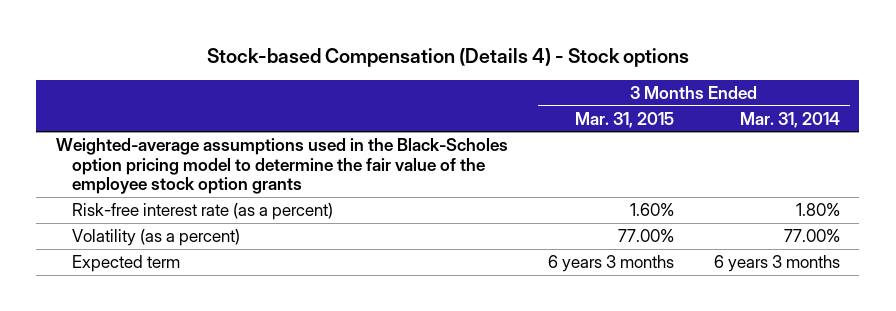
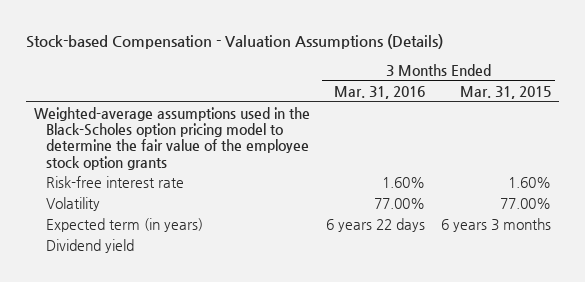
- Stock-based Compensation (Details 4) - Stock options
+ Stock-based Compensation - Valuation Assumptions (Details)
- | 3 Months Ended Mar. 31, 2015 | 3 Months Ended Mar. 31, 2014
+ | 3 Months Ended Mar. 31, 2016 | 3 Months Ended Mar. 31, 2015
- Risk-free interest rate (as a percent) | 1.60% | 1.80%
- Volatility (as a percent) | 77.00% | 77.00%
- Expected term | 6 years 3 months | 6 years 3 months
+ Risk-free interest rate | 1.60% | 1.60%
+ Volatility | 77.00% | 77.00%
+ Expected term (in years) | 6 years 22 days | 6 years 3 months
+ Dividend yield

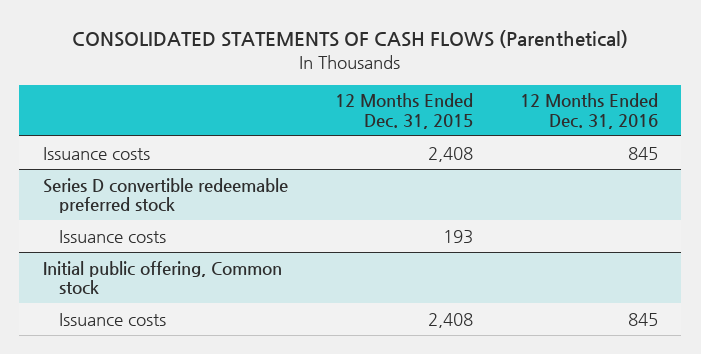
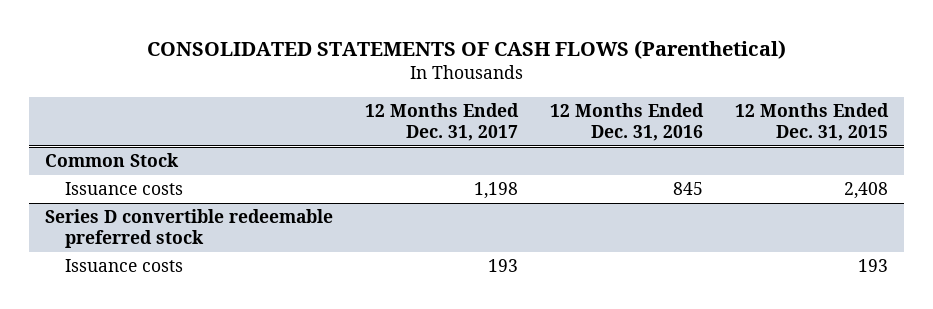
- | 12 Months Ended Dec. 31, 2015 | 12 Months Ended Dec. 31, 2016
+ | 12 Months Ended Dec. 31, 2017 | 12 Months Ended Dec. 31, 2016 | 12 Months Ended Dec. 31, 2015
+ Common Stock
- Initial public offering, Common stock
- Issuance costs | 2,408 | 845

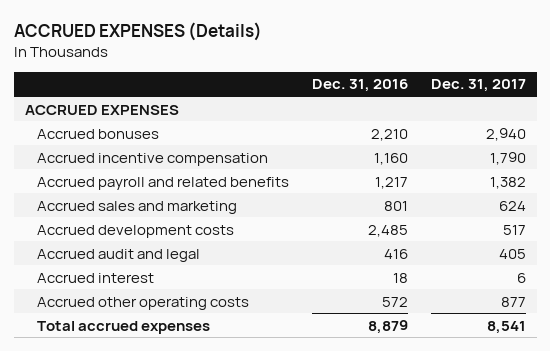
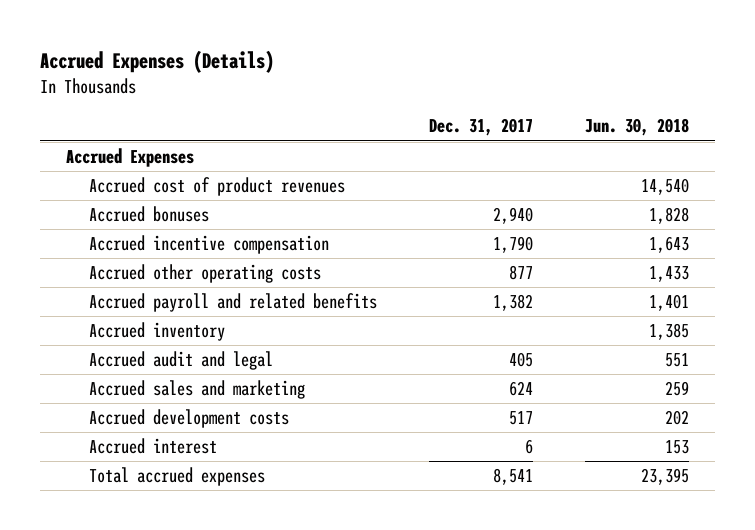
- ACCRUED EXPENSES (Details)
+ Accrued Expenses (Details)
- | Dec. 31, 2016 | Dec. 31, 2017
+ | Dec. 31, 2017 | Jun. 30, 2018
- ACCRUED EXPENSES
+ Accrued Expenses
+ Accrued cost of product revenues | | 14,540
moved up: Accrued other operating costs | 877 | 1,433
+ Accrued inventory | | 1,385
moved up: Accrued audit and legal | 405 | 551

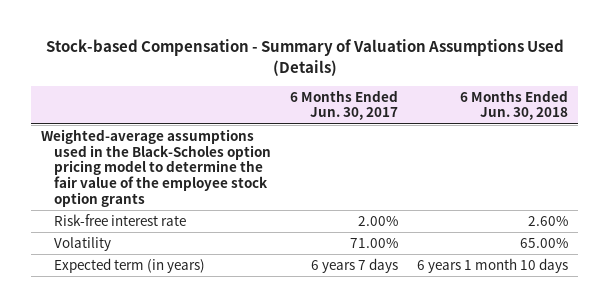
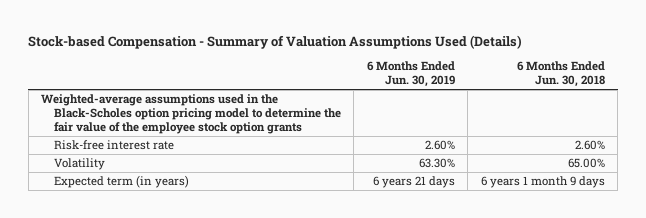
- | 6 Months Ended Jun. 30, 2017 | 6 Months Ended Jun. 30, 2018
+ | 6 Months Ended Jun. 30, 2019 | 6 Months Ended Jun. 30, 2018
- Expected term (in years) | 6 years 7 days | 6 years 1 month 10 days
+ Expected term (in years) | 6 years 21 days | 6 years 1 month 9 days

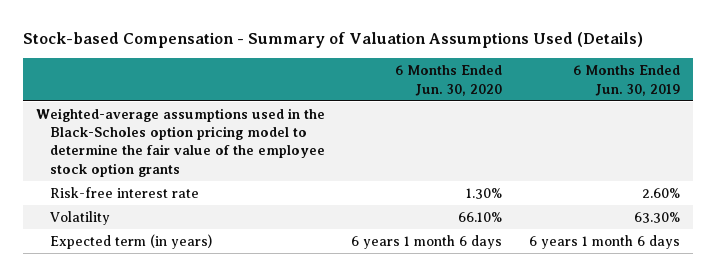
- | 6 Months Ended Jun. 30, 2019 | 6 Months Ended Jun. 30, 2018
+ | 6 Months Ended Jun. 30, 2020 | 6 Months Ended Jun. 30, 2019
- Expected term (in years) | 6 years 21 days | 6 years 1 month 9 days
+ Expected term (in years) | 6 years 1 month 6 days | 6 years 1 month 6 days

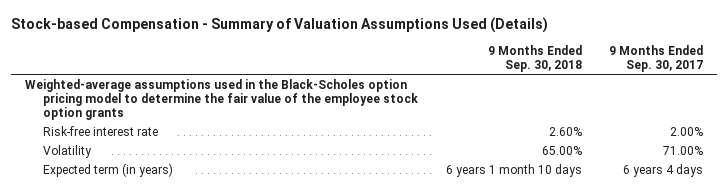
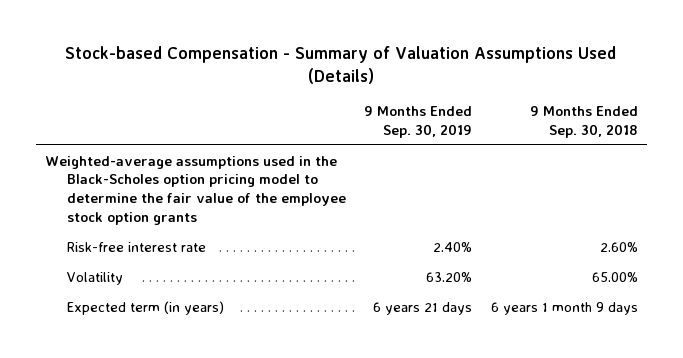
- | 9 Months Ended Sep. 30, 2018 | 9 Months Ended Sep. 30, 2017
+ | 9 Months Ended Sep. 30, 2019 | 9 Months Ended Sep. 30, 2018
- Expected term (in years) | 6 years 1 month 10 days | 6 years 4 days
+ Expected term (in years) | 6 years 21 days | 6 years 1 month 9 days

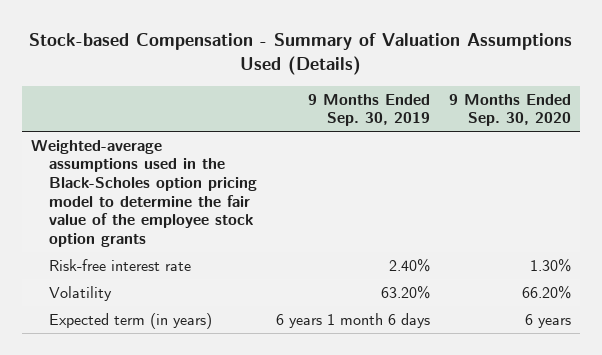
- | 9 Months Ended Sep. 30, 2019 | 9 Months Ended Sep. 30, 2018
+ | 9 Months Ended Sep. 30, 2019 | 9 Months Ended Sep. 30, 2020
- Expected term (in years) | 6 years 21 days | 6 years 1 month 9 days
+ Expected term (in years) | 6 years 1 month 6 days | 6 years

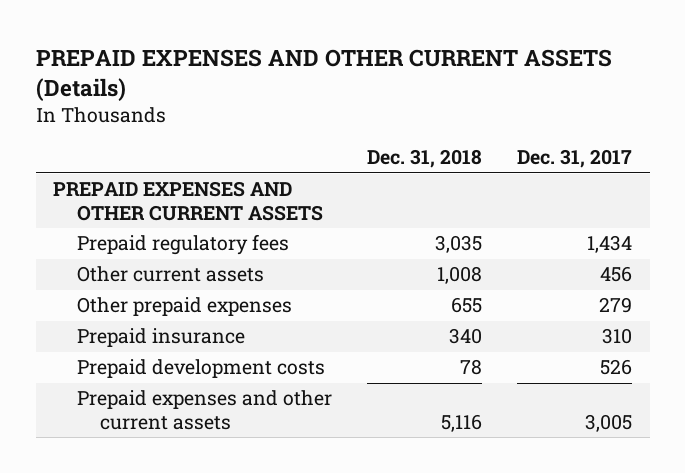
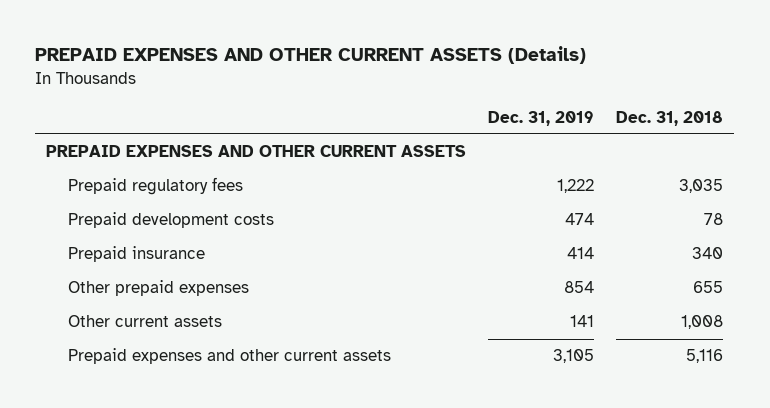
- | Dec. 31, 2018 | Dec. 31, 2017
+ | Dec. 31, 2019 | Dec. 31, 2018
moved down: Prepaid insurance | 414 | 340
moved down: Other prepaid expenses | 854 | 655
moved down: Other current assets | 141 | 1,008

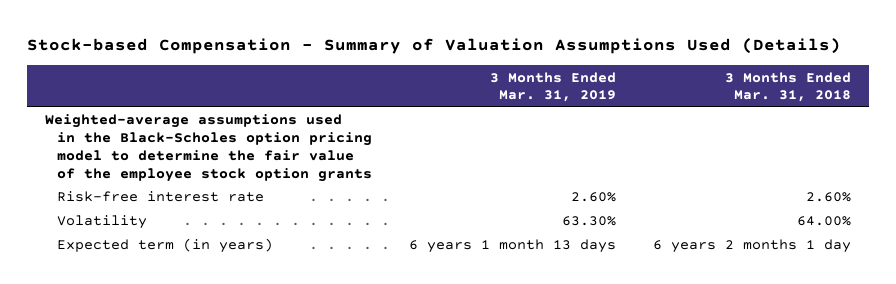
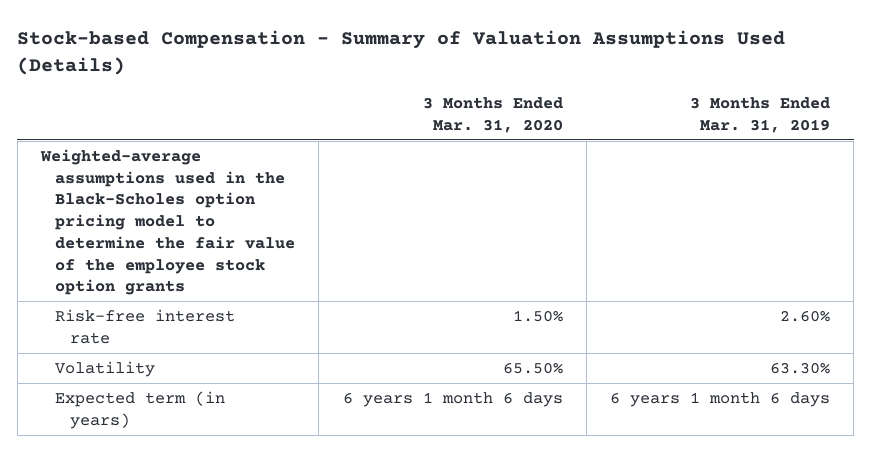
- | 3 Months Ended Mar. 31, 2019 | 3 Months Ended Mar. 31, 2018
+ | 3 Months Ended Mar. 31, 2020 | 3 Months Ended Mar. 31, 2019
- Expected term (in years) | 6 years 1 month 13 days | 6 years 2 months 1 day
+ Expected term (in years) | 6 years 1 month 6 days | 6 years 1 month 6 days

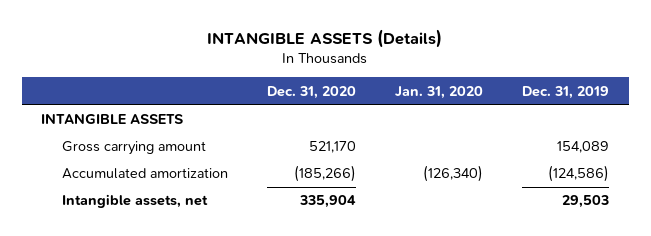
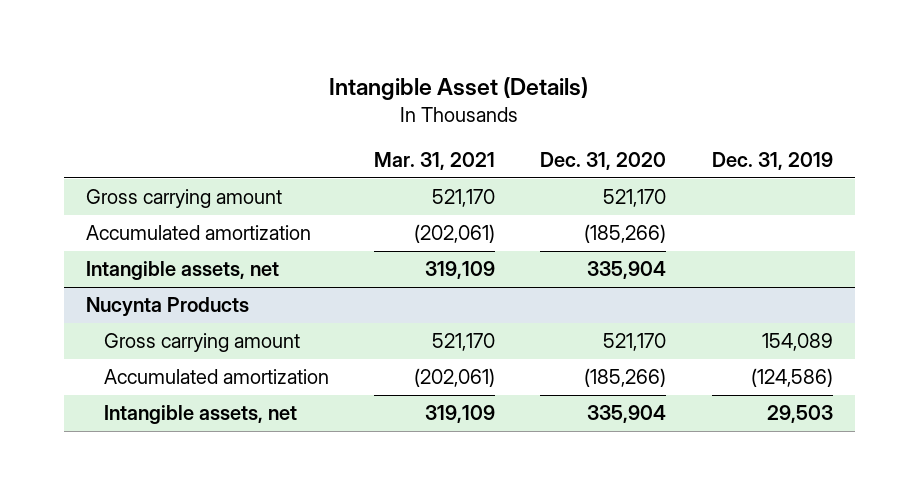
- INTANGIBLE ASSETS (Details)
+ Intangible Asset (Details)
- | Dec. 31, 2020 | Jan. 31, 2020 | Dec. 31, 2019
+ | Mar. 31, 2021 | Dec. 31, 2020 | Dec. 31, 2019
- INTANGIBLE ASSETS
+ Gross carrying amount | 521,170 | 521,170 |
+ Accumulated amortization | (202,061) | (185,266) |
+ Intangible assets, net | 319,109 | 335,904 |
+ Nucynta Products

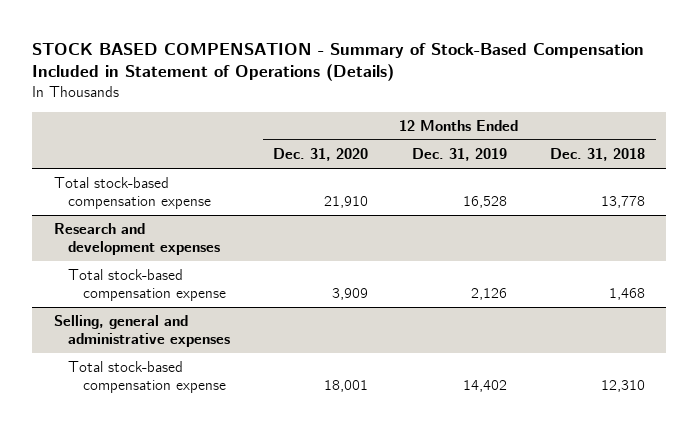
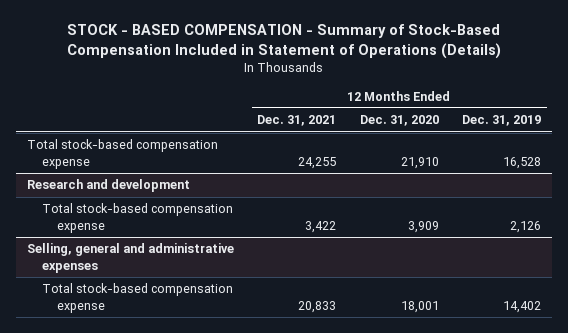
- STOCK BASED COMPENSATION - Summary of Stock-Based Compensation Included in Statement of Operations (Details)
+ STOCK - BASED COMPENSATION - Summary of Stock-Based Compensation Included in Statement of Operations (Details)
- | 12 Months Ended Dec. 31, 2020 | 12 Months Ended Dec. 31, 2019 | 12 Months Ended Dec. 31, 2018
+ | 12 Months Ended Dec. 31, 2021 | 12 Months Ended Dec. 31, 2020 | 12 Months Ended Dec. 31, 2019
- Research and development expenses
+ Research and development

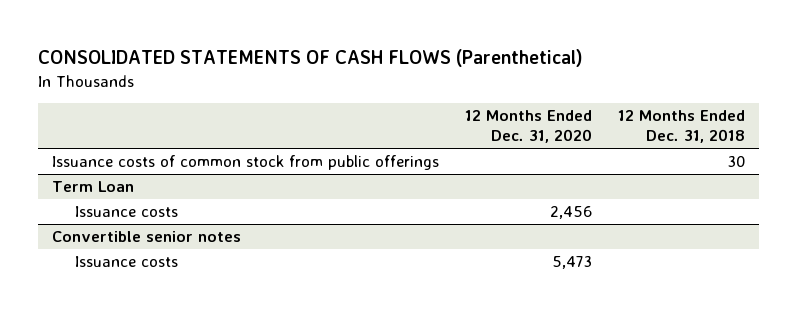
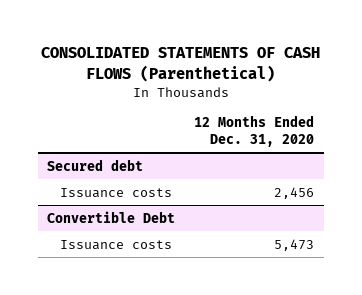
- | 12 Months Ended Dec. 31, 2020 | 12 Months Ended Dec. 31, 2018
+ | 12 Months Ended Dec. 31, 2020
- Issuance costs of common stock from public offerings | | 30
- Term Loan
+ Secured debt
- Convertible senior notes
+ Convertible Debt

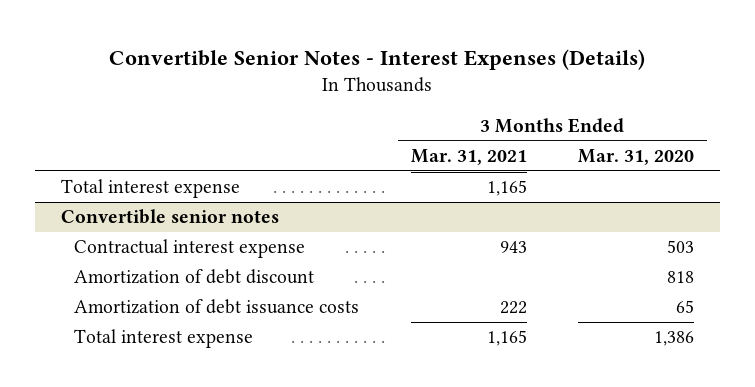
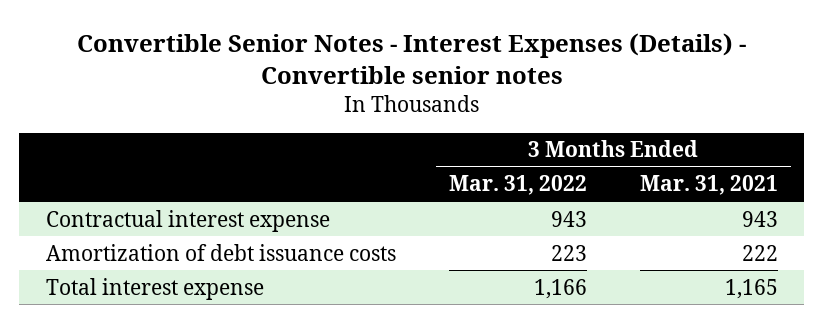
- Convertible Senior Notes - Interest Expenses (Details)
+ Convertible Senior Notes - Interest Expenses (Details) - Convertible senior notes
- | 3 Months Ended Mar. 31, 2021 | 3 Months Ended Mar. 31, 2020
+ | 3 Months Ended Mar. 31, 2022 | 3 Months Ended Mar. 31, 2021
- Total interest expense | 1,165 |
- Convertible senior notes
- Amortization of debt discount | | 818

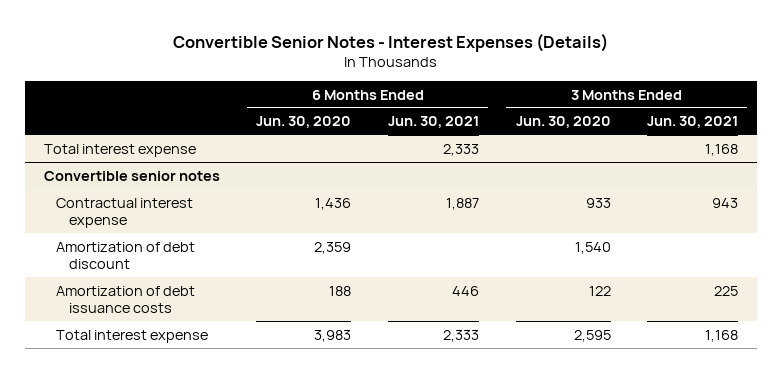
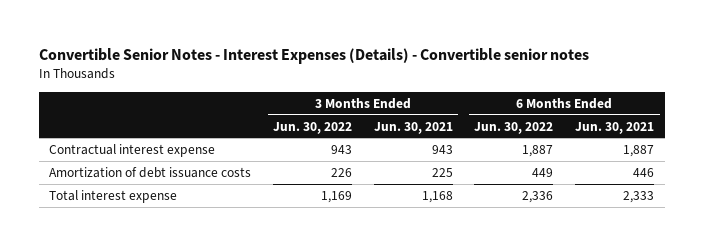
- Convertible Senior Notes - Interest Expenses (Details)
+ Convertible Senior Notes - Interest Expenses (Details) - Convertible senior notes
- | 6 Months Ended Jun. 30, 2020 | 6 Months Ended Jun. 30, 2021 | 3 Months Ended Jun. 30, 2020 | 3 Months Ended Jun. 30, 2021
+ | 3 Months Ended Jun. 30, 2022 | 3 Months Ended Jun. 30, 2021 | 6 Months Ended Jun. 30, 2022 | 6 Months Ended Jun. 30, 2021
- Total interest expense | | 2,333 | | 1,168
- Convertible senior notes
- Amortization of debt discount | 2,359 | | 1,540 |

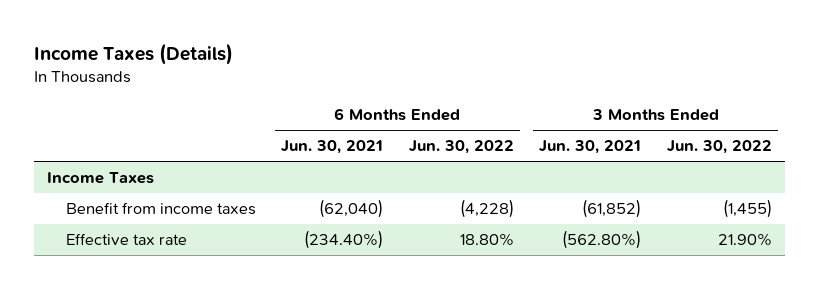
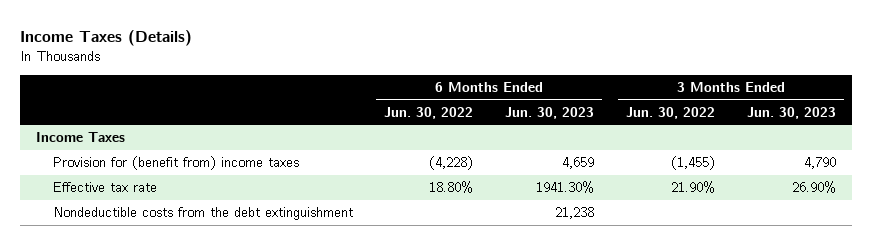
- | 6 Months Ended Jun. 30, 2021 | 6 Months Ended Jun. 30, 2022 | 3 Months Ended Jun. 30, 2021 | 3 Months Ended Jun. 30, 2022
+ | 6 Months Ended Jun. 30, 2022 | 6 Months Ended Jun. 30, 2023 | 3 Months Ended Jun. 30, 2022 | 3 Months Ended Jun. 30, 2023
- Benefit from income taxes | (62,040) | (4,228) | (61,852) | (1,455)
+ Provision for (benefit from) income taxes | (4,228) | 4,659 | (1,455) | 4,790
+ Nondeductible costs from the debt extinguishment | | 21,238 | |

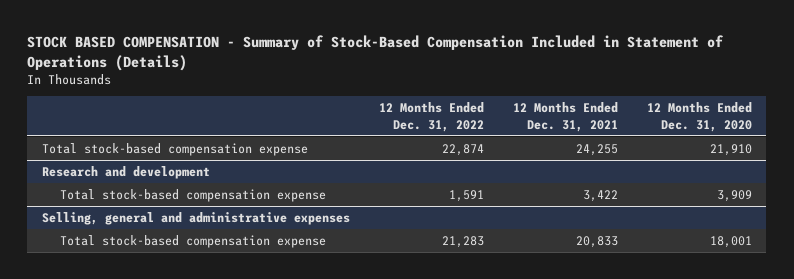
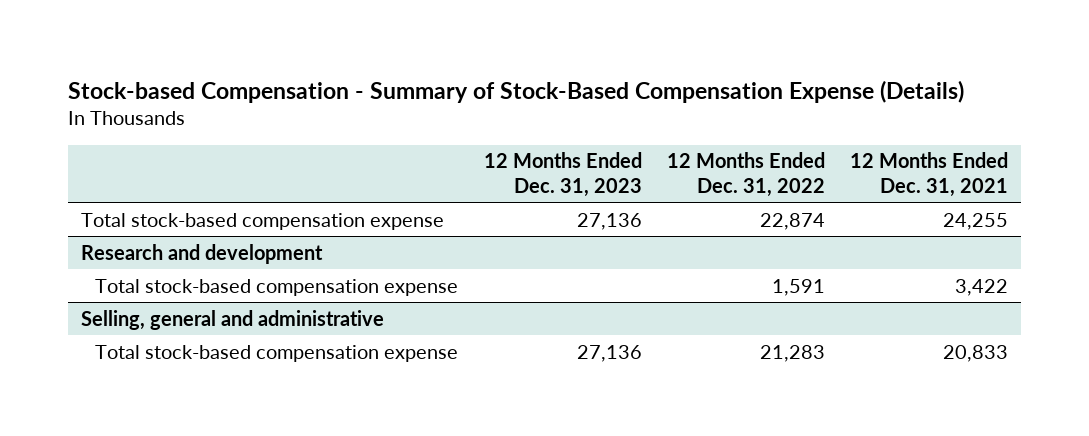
- STOCK BASED COMPENSATION - Summary of Stock-Based Compensation Included in Statement of Operations (Details)
+ Stock-based Compensation - Summary of Stock-Based Compensation Expense (Details)
- | 12 Months Ended Dec. 31, 2022 | 12 Months Ended Dec. 31, 2021 | 12 Months Ended Dec. 31, 2020
+ | 12 Months Ended Dec. 31, 2023 | 12 Months Ended Dec. 31, 2022 | 12 Months Ended Dec. 31, 2021
- Selling, general and administrative expenses
+ Selling, general and administrative

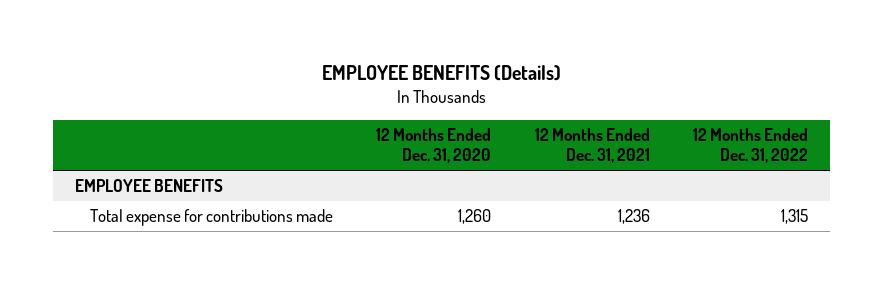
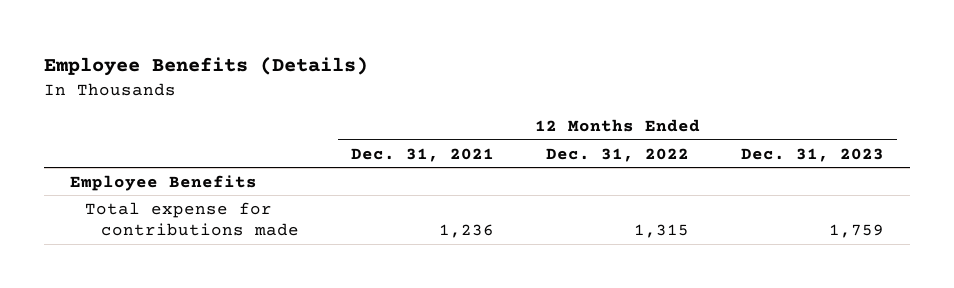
- EMPLOYEE BENEFITS (Details)
+ Employee Benefits (Details)
- | 12 Months Ended Dec. 31, 2020 | 12 Months Ended Dec. 31, 2021 | 12 Months Ended Dec. 31, 2022
+ | 12 Months Ended Dec. 31, 2021 | 12 Months Ended Dec. 31, 2022 | 12 Months Ended Dec. 31, 2023
- EMPLOYEE BENEFITS
+ Employee Benefits

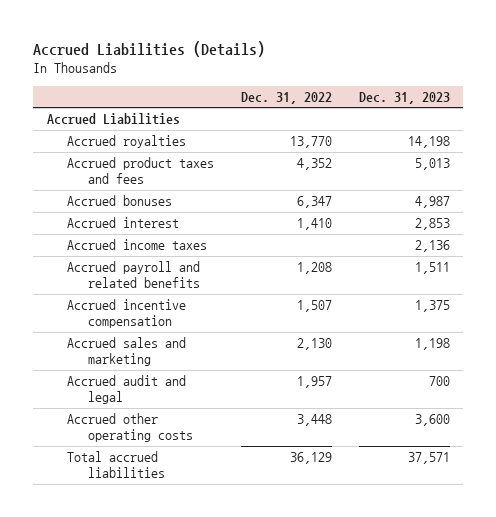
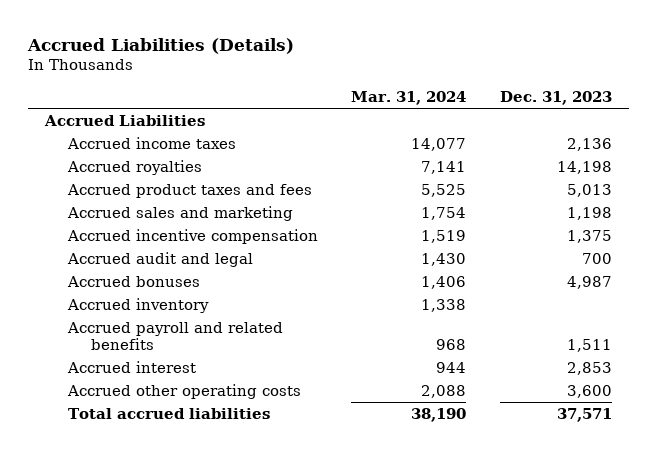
- | Dec. 31, 2022 | Dec. 31, 2023
+ | Mar. 31, 2024 | Dec. 31, 2023
moved up: Accrued income taxes | 14,077 | 2,136
moved down: Accrued incentive compensation | 1,519 | 1,375
moved down: Accrued bonuses | 1,406 | 4,987
+ Accrued inventory | 1,338 |
moved down: Accrued payroll and related benefits | 968 | 1,511
moved down: Accrued interest | 944 | 2,853

